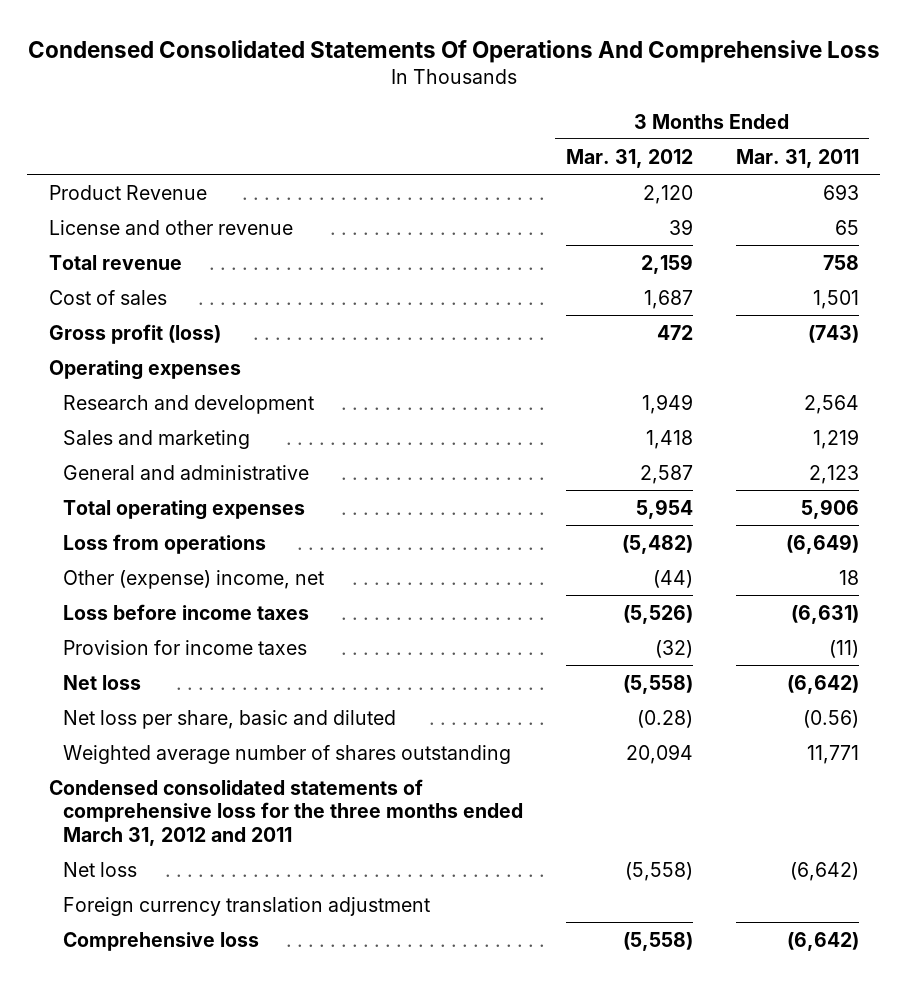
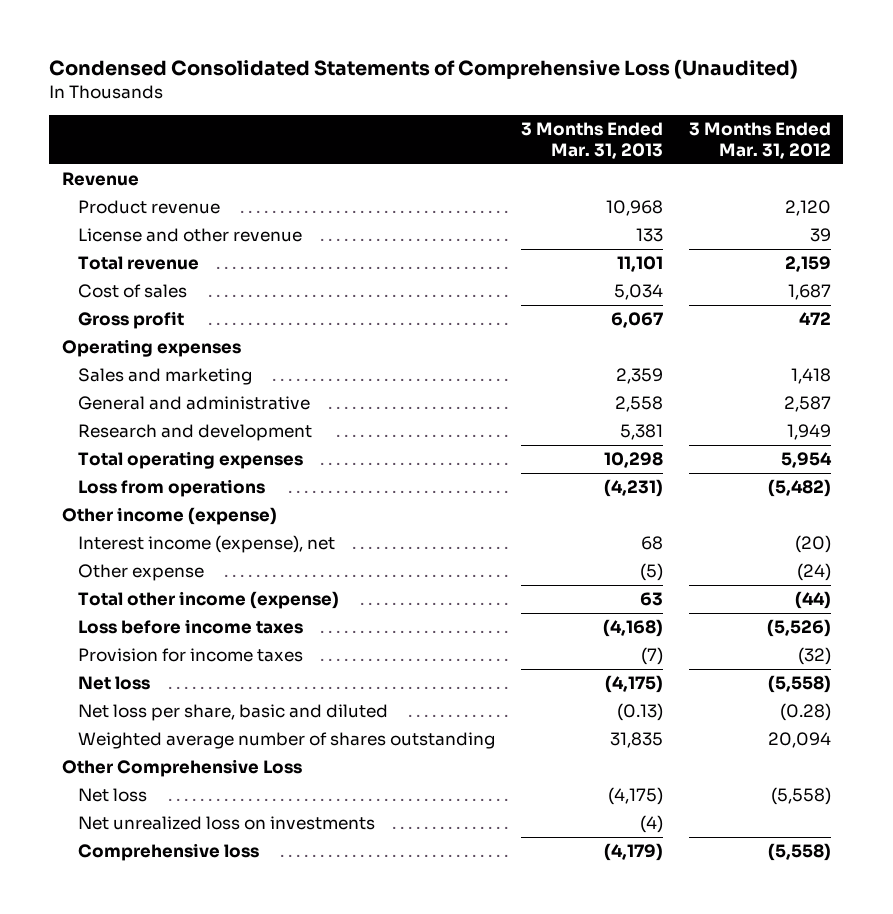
- Condensed Consolidated Statements Of Operations And Comprehensive Loss
+ Condensed Consolidated Statements of Comprehensive Loss (Unaudited)
- | 3 Months Ended Mar. 31, 2012 | 3 Months Ended Mar. 31, 2011
+ | 3 Months Ended Mar. 31, 2013 | 3 Months Ended Mar. 31, 2012
- Product Revenue | 2,120 | 693
+ Revenue
+ Product revenue | 10,968 | 2,120
- Gross profit (loss) | 472 | (743)
+ Gross profit | 6,067 | 472
moved down: Research and development | 5,381 | 1,949
- Other (expense) income, net | (44) | 18
+ Other income (expense)
+ Interest income (expense), net | 68 | (20)
+ Other expense | (5) | (24)
+ Total other income (expense) | 63 | (44)
- Condensed consolidated statements of comprehensive loss for the three months ended March 31, 2012 and 2011
+ Other Comprehensive Loss
- Foreign currency translation adjustment
+ Net unrealized loss on investments | (4) |

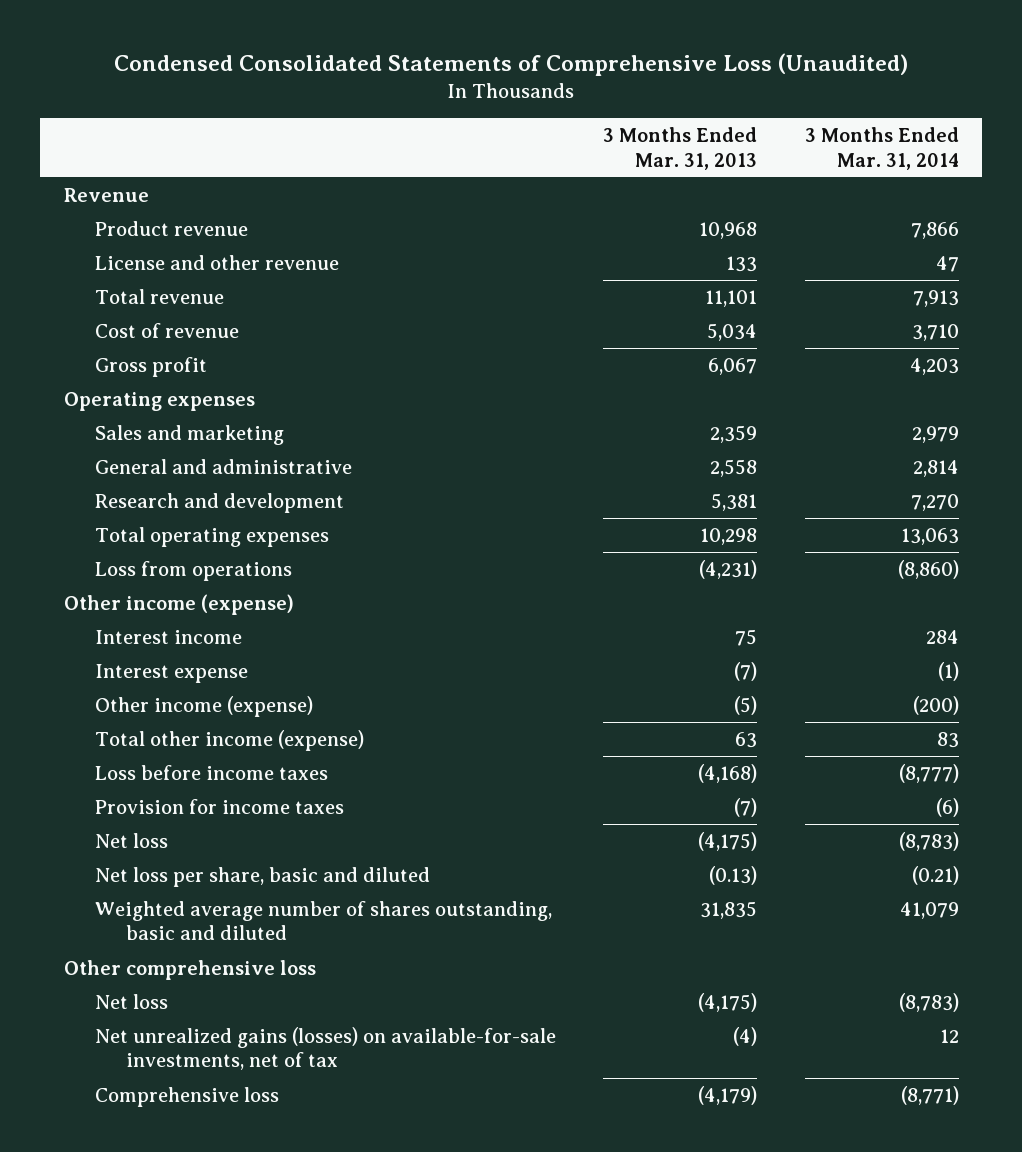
- | 3 Months Ended Mar. 31, 2013 | 3 Months Ended Mar. 31, 2012
+ | 3 Months Ended Mar. 31, 2013 | 3 Months Ended Mar. 31, 2014
- Cost of sales | 5,034 | 1,687
+ Cost of revenue | 5,034 | 3,710
- Interest income (expense), net | 68 | (20)
- Other expense | (5) | (24)
+ Interest income | 75 | 284
+ Interest expense | (7) | (1)
+ Other income (expense) | (5) | (200)
- Weighted average number of shares outstanding | 31,835 | 20,094
- Other Comprehensive Loss
+ Weighted average number of shares outstanding, basic and diluted | 31,835 | 41,079
+ Other comprehensive loss
- Net unrealized loss on investments | (4) |
+ Net unrealized gains (losses) on available-for-sale investments, net of tax | (4) | 12

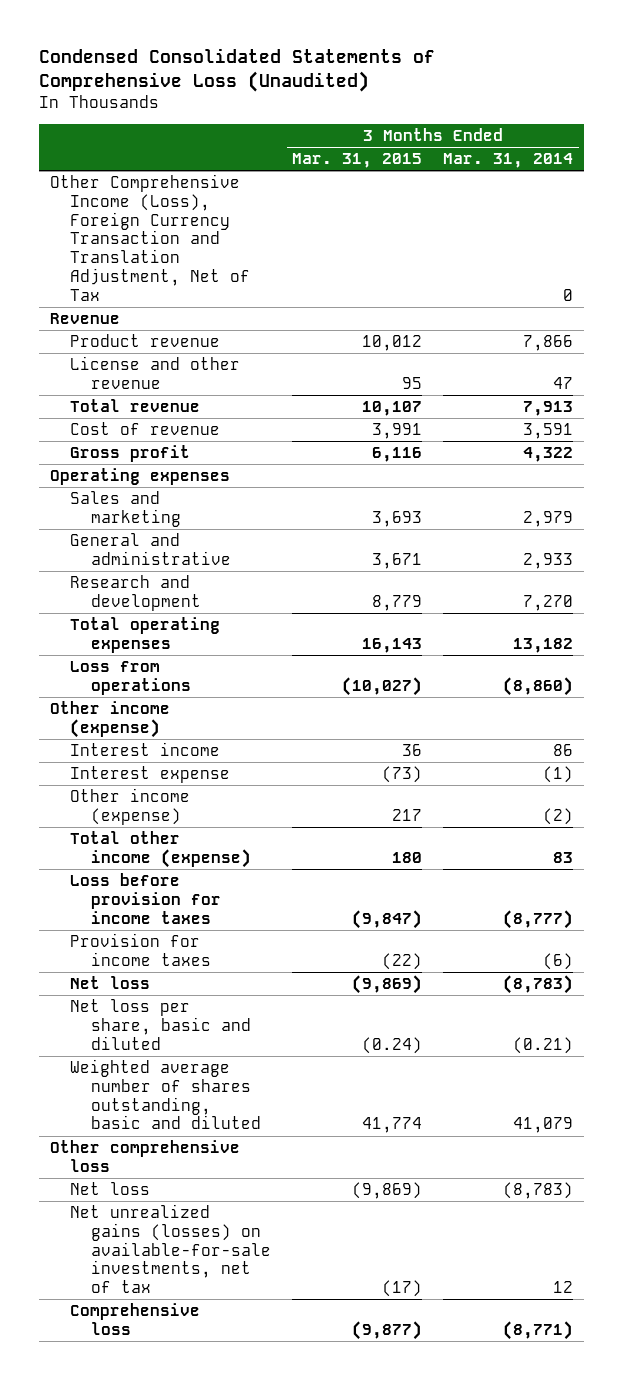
- | 3 Months Ended Mar. 31, 2013 | 3 Months Ended Mar. 31, 2014
+ | 3 Months Ended Mar. 31, 2015 | 3 Months Ended Mar. 31, 2014
+ Other Comprehensive Income (Loss), Foreign Currency Transaction and Translation Adjustment, Net of Tax | | 0
- Cost of revenue | 5,034 | 3,710
- Gross profit | 6,067 | 4,203
+ Cost of revenue | 3,991 | 3,591
+ Gross profit | 6,116 | 4,322
- General and administrative | 2,558 | 2,814
+ General and administrative | 3,671 | 2,933
- Total operating expenses | 10,298 | 13,063
+ Total operating expenses | 16,143 | 13,182
- Interest income | 75 | 284
+ Interest income | 36 | 86
- Other income (expense) | (5) | (200)
+ Other income (expense) | 217 | (2)
- Loss before income taxes | (4,168) | (8,777)
+ Loss before provision for income taxes | (9,847) | (8,777)

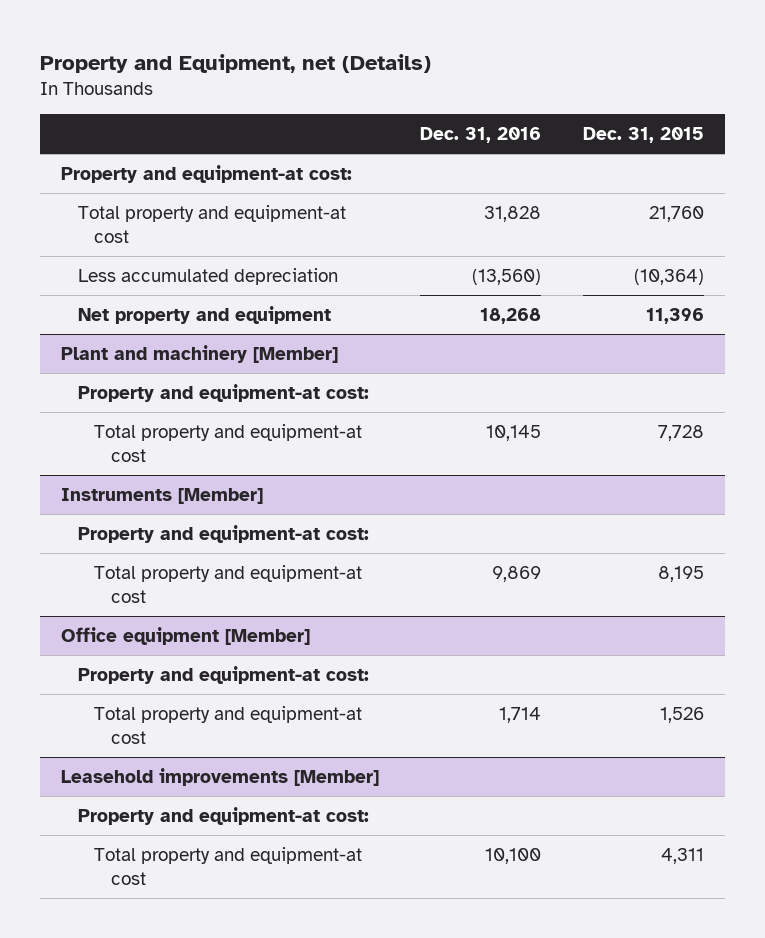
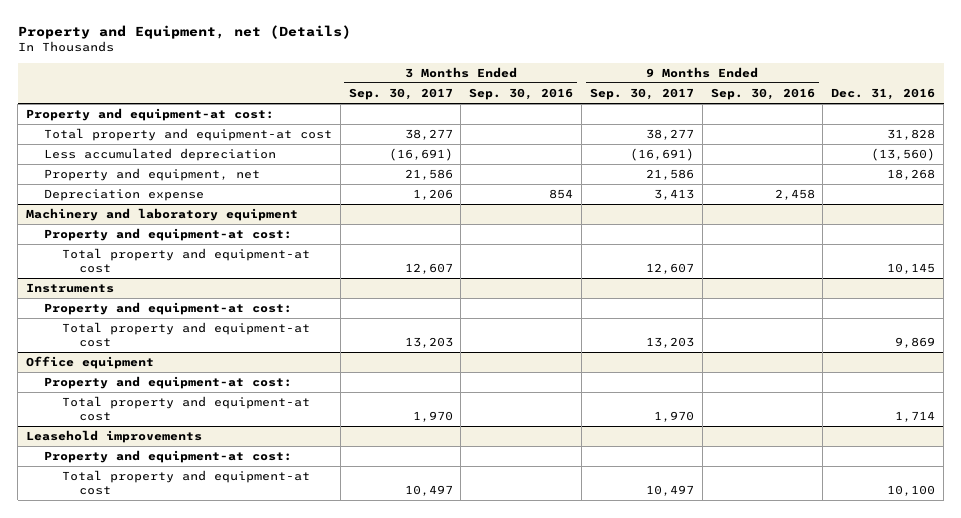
- | Dec. 31, 2016 | Dec. 31, 2015
+ | 3 Months Ended Sep. 30, 2017 | 3 Months Ended Sep. 30, 2016 | 9 Months Ended Sep. 30, 2017 | 9 Months Ended Sep. 30, 2016 | Dec. 31, 2016
- Net property and equipment | 18,268 | 11,396
- Plant and machinery [Member]
+ Property and equipment, net | 21,586 | | 21,586 | | 18,268
+ Depreciation expense | 1,206 | 854 | 3,413 | 2,458 |
+ Machinery and laboratory equipment
- Instruments [Member]
+ Instruments
- Office equipment [Member]
+ Office equipment
- Leasehold improvements [Member]
+ Leasehold improvements

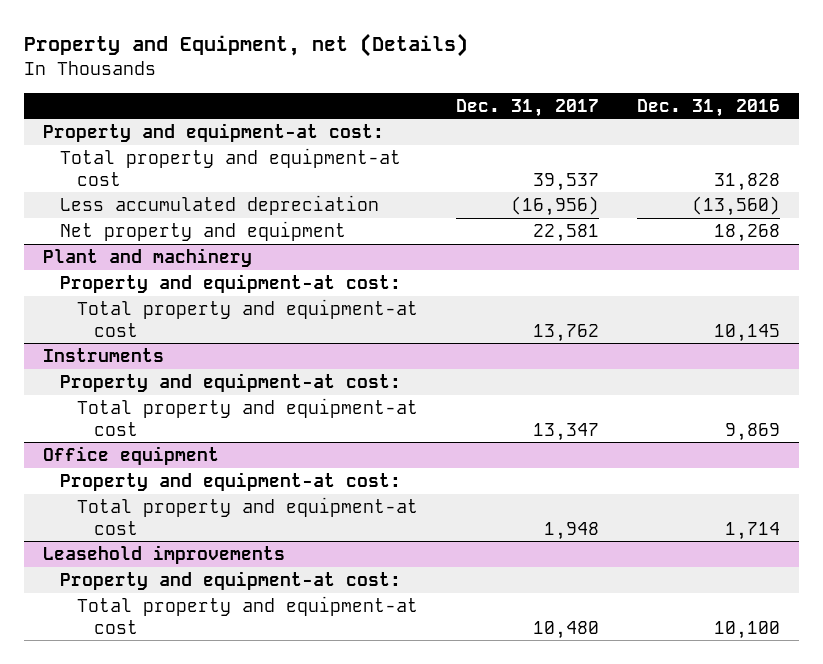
- | 3 Months Ended Sep. 30, 2017 | 3 Months Ended Sep. 30, 2016 | 9 Months Ended Sep. 30, 2017 | 9 Months Ended Sep. 30, 2016 | Dec. 31, 2016
+ | Dec. 31, 2017 | Dec. 31, 2016
- Property and equipment, net | 21,586 | | 21,586 | | 18,268
- Depreciation expense | 1,206 | 854 | 3,413 | 2,458 |
- Machinery and laboratory equipment
+ Net property and equipment | 22,581 | 18,268
+ Plant and machinery

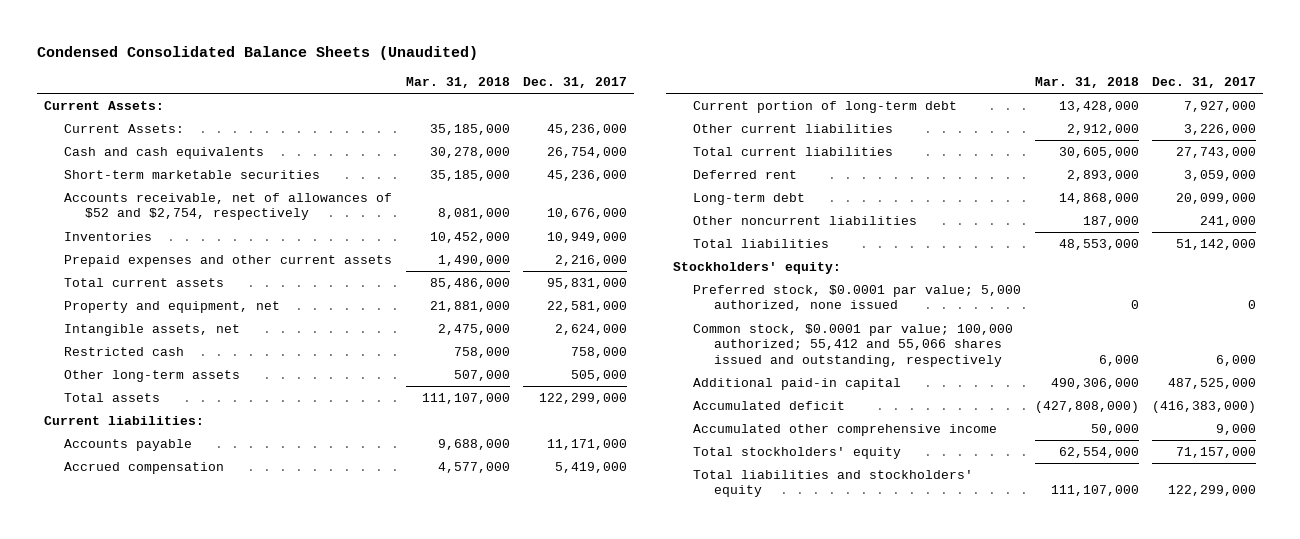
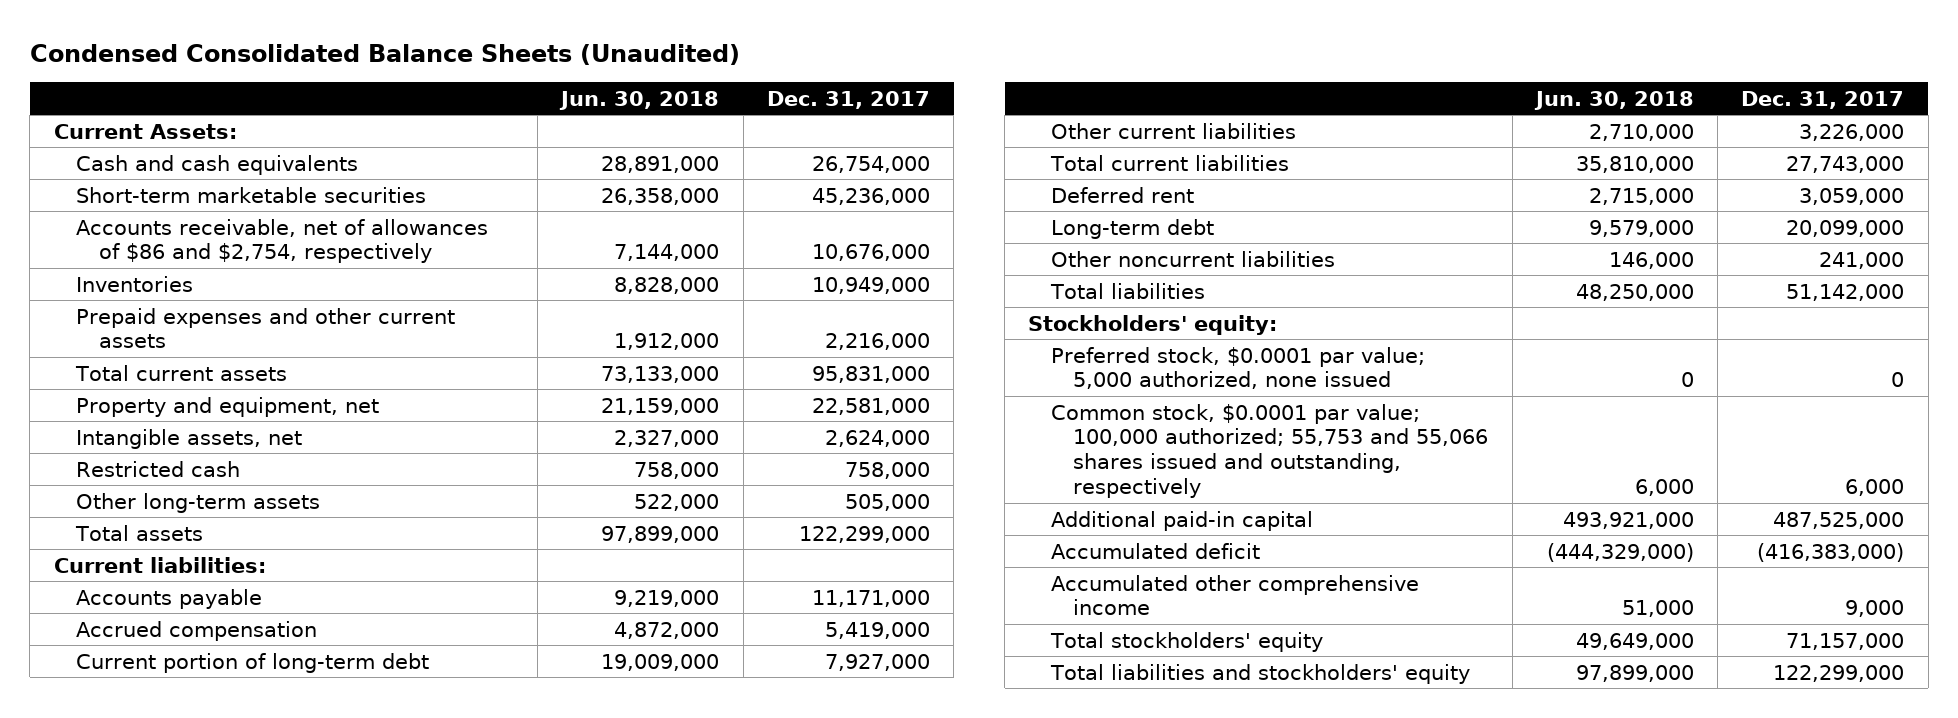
- | Mar. 31, 2018 | Dec. 31, 2017
+ | Jun. 30, 2018 | Dec. 31, 2017
- Current Assets: | 35,185,000 | 45,236,000
- Accounts receivable, net of allowances of $52 and $2,754, respectively | 8,081,000 | 10,676,000
+ Accounts receivable, net of allowances of $86 and $2,754, respectively | 7,144,000 | 10,676,000
- Common stock, $0.0001 par value; 100,000 authorized; 55,412 and 55,066 shares issued and outstanding, respectively | 6,000 | 6,000
+ Common stock, $0.0001 par value; 100,000 authorized; 55,753 and 55,066 shares issued and outstanding, respectively | 6,000 | 6,000

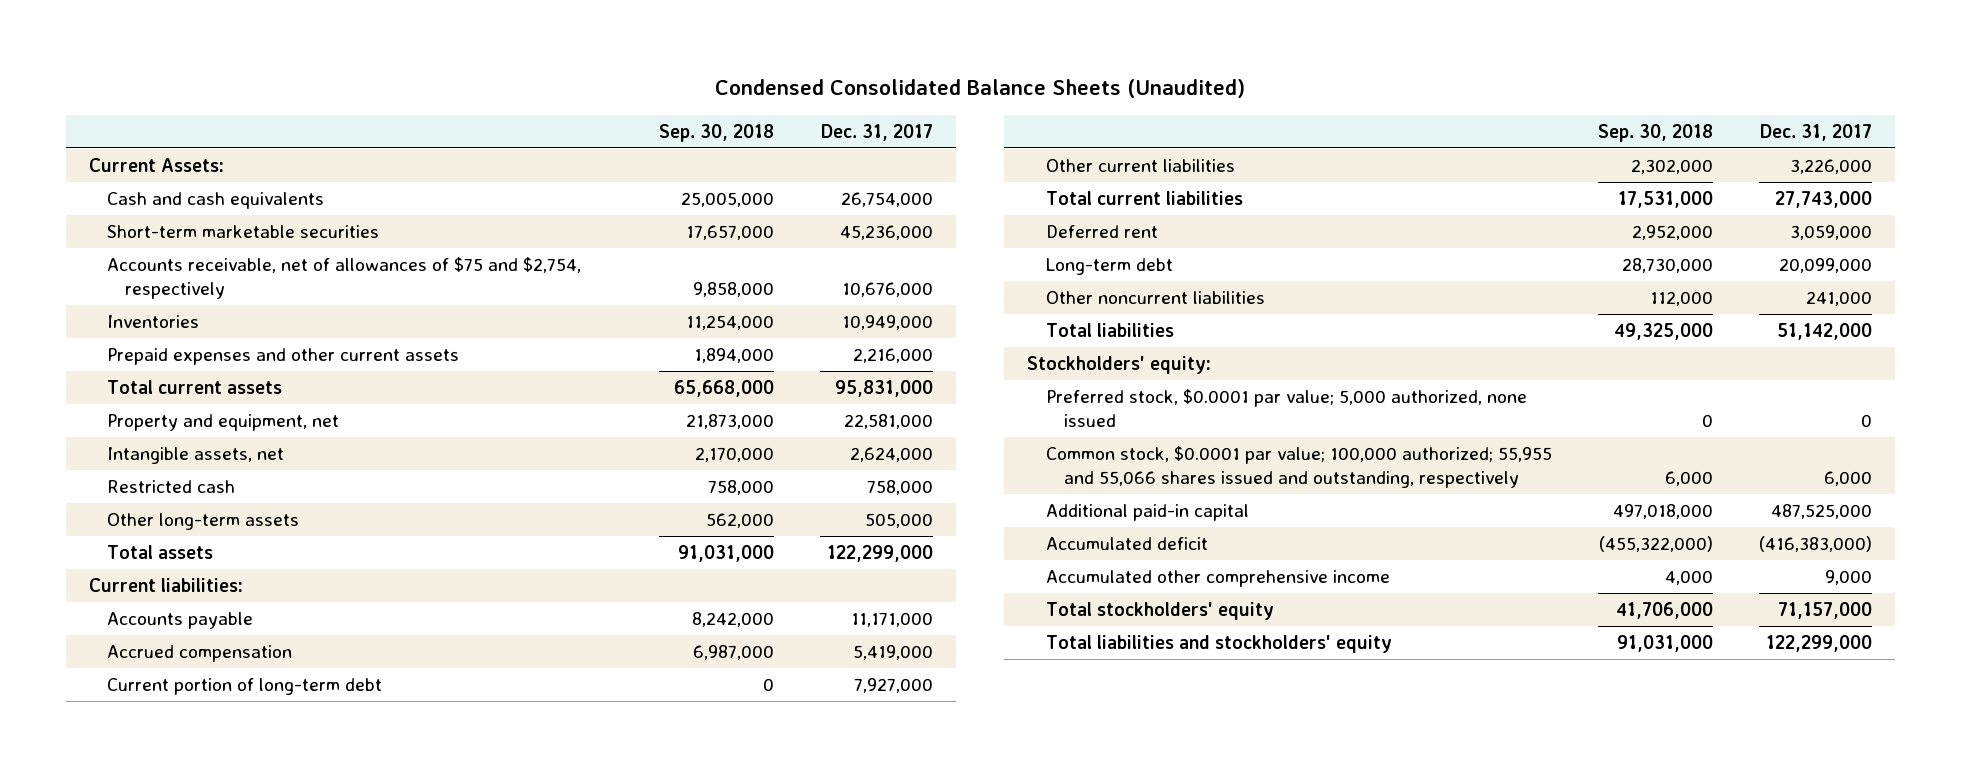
- | Jun. 30, 2018 | Dec. 31, 2017
+ | Sep. 30, 2018 | Dec. 31, 2017
- Accounts receivable, net of allowances of $86 and $2,754, respectively | 7,144,000 | 10,676,000
+ Accounts receivable, net of allowances of $75 and $2,754, respectively | 9,858,000 | 10,676,000
- Common stock, $0.0001 par value; 100,000 authorized; 55,753 and 55,066 shares issued and outstanding, respectively | 6,000 | 6,000
+ Common stock, $0.0001 par value; 100,000 authorized; 55,955 and 55,066 shares issued and outstanding, respectively | 6,000 | 6,000

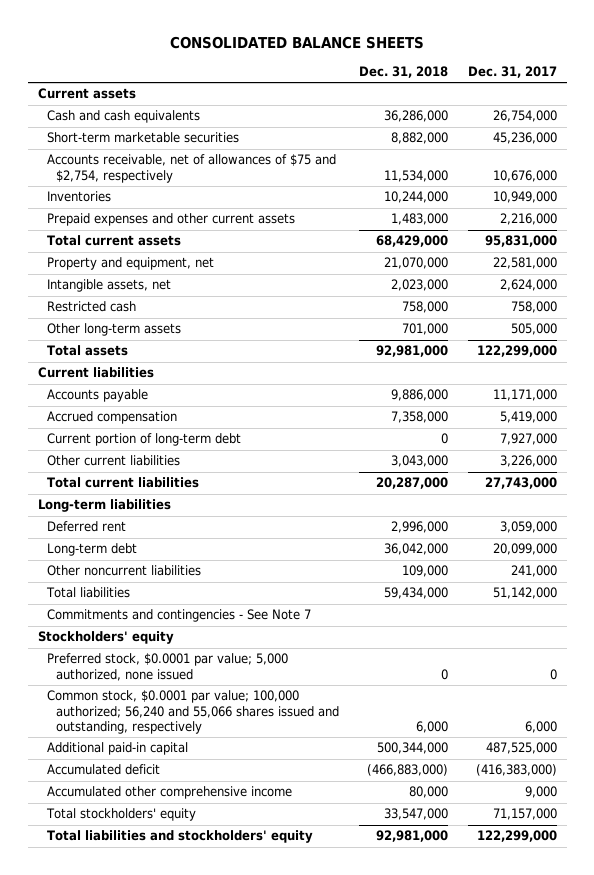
- Condensed Consolidated Balance Sheets (Unaudited)
+ CONSOLIDATED BALANCE SHEETS
- | Sep. 30, 2018 | Dec. 31, 2017
+ | Dec. 31, 2018 | Dec. 31, 2017
- Current Assets:
+ Current assets
- Current liabilities:
+ Current liabilities
+ Long-term liabilities
- Stockholders' equity:
+ Commitments and contingencies - See Note 7
+ Stockholders' equity
- Common stock, $0.0001 par value; 100,000 authorized; 55,955 and 55,066 shares issued and outstanding, respectively | 6,000 | 6,000
+ Common stock, $0.0001 par value; 100,000 authorized; 56,240 and 55,066 shares issued and outstanding, respectively | 6,000 | 6,000

